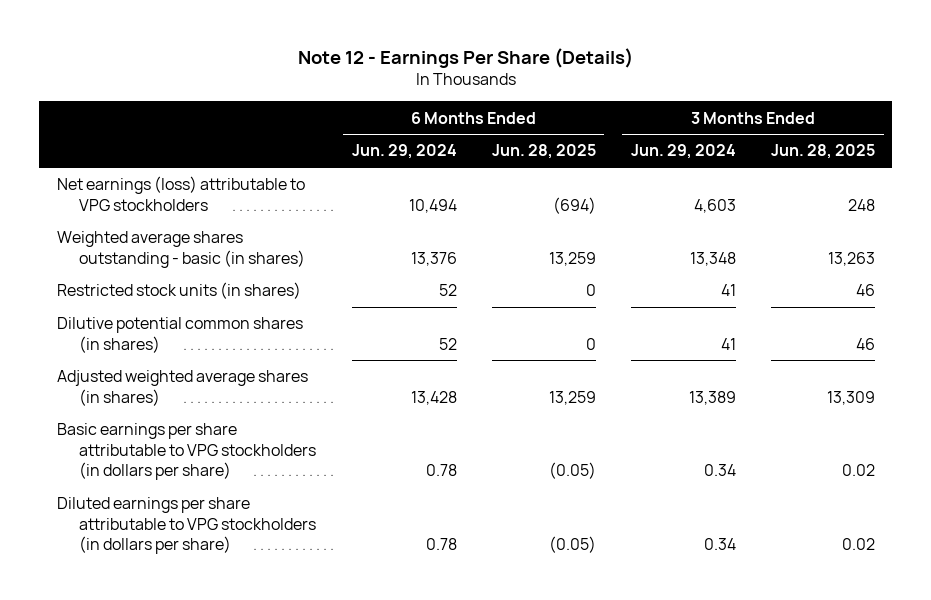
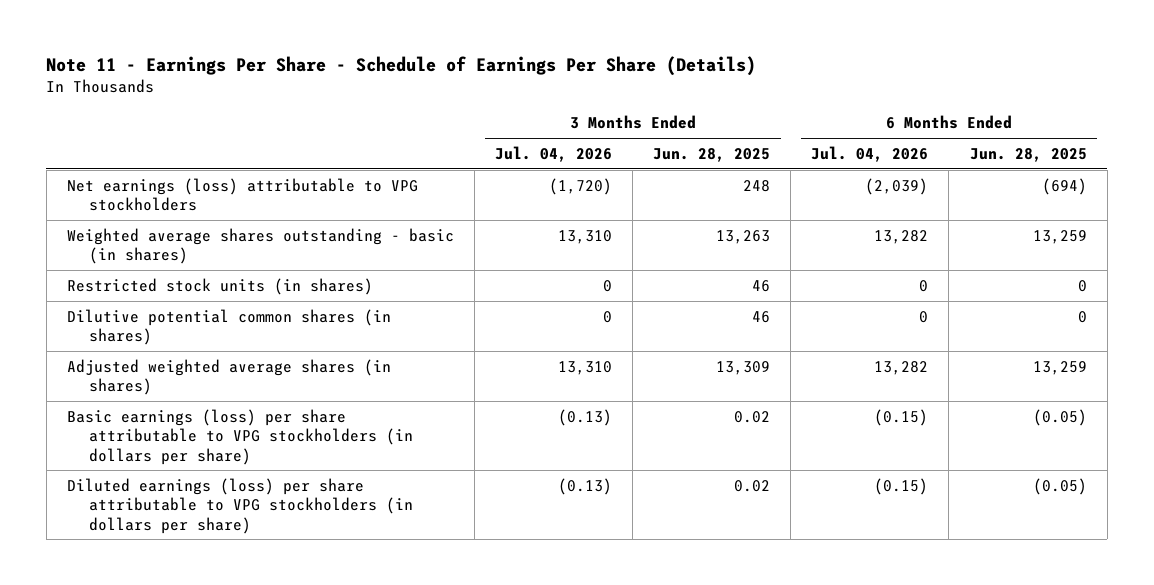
- Note 12 - Earnings Per Share (Details)
+ Note 11 - Earnings Per Share - Schedule of Earnings Per Share (Details)
- | 6 Months Ended Jun. 29, 2024 | 6 Months Ended Jun. 28, 2025 | 3 Months Ended Jun. 29, 2024 | 3 Months Ended Jun. 28, 2025
+ | 3 Months Ended Jul. 04, 2026 | 3 Months Ended Jun. 28, 2025 | 6 Months Ended Jul. 04, 2026 | 6 Months Ended Jun. 28, 2025
- Basic earnings per share attributable to VPG stockholders (in dollars per share) | 0.78 | (0.05) | 0.34 | 0.02
- Diluted earnings per share attributable to VPG stockholders (in dollars per share) | 0.78 | (0.05) | 0.34 | 0.02
+ Basic earnings (loss) per share attributable to VPG stockholders (in dollars per share) | (0.13) | 0.02 | (0.15) | (0.05)
+ Diluted earnings (loss) per share attributable to VPG stockholders (in dollars per share) | (0.13) | 0.02 | (0.15) | (0.05)

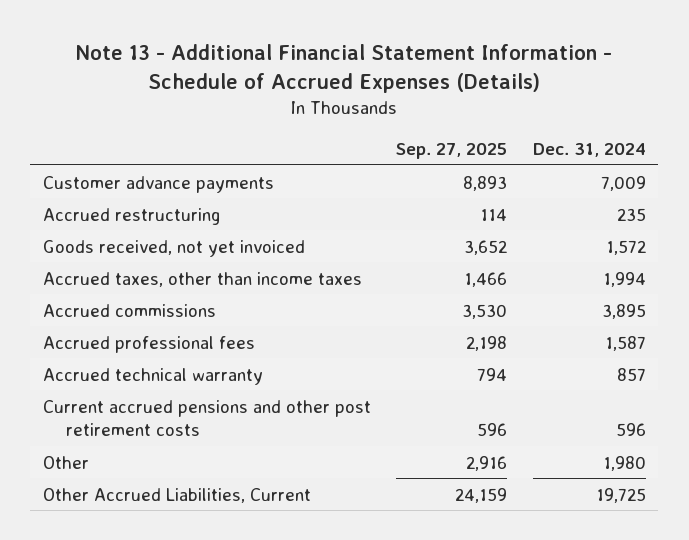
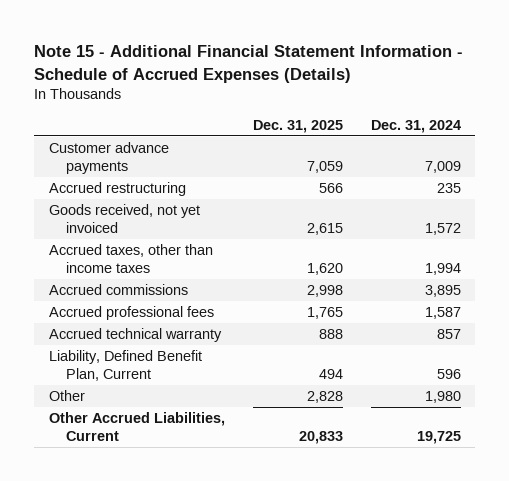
- Note 13 - Additional Financial Statement Information - Schedule of Accrued Expenses (Details)
+ Note 15 - Additional Financial Statement Information - Schedule of Accrued Expenses (Details)
- | Sep. 27, 2025 | Dec. 31, 2024
+ | Dec. 31, 2025 | Dec. 31, 2024
- Current accrued pensions and other post retirement costs | 596 | 596
+ Liability, Defined Benefit Plan, Current | 494 | 596

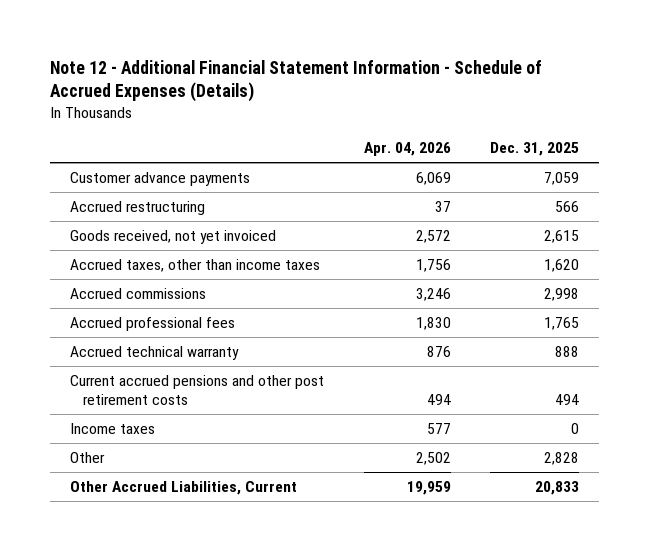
- Note 15 - Additional Financial Statement Information - Schedule of Accrued Expenses (Details)
+ Note 12 - Additional Financial Statement Information - Schedule of Accrued Expenses (Details)
- | Dec. 31, 2025 | Dec. 31, 2024
+ | Apr. 04, 2026 | Dec. 31, 2025
- Liability, Defined Benefit Plan, Current | 494 | 596
+ Current accrued pensions and other post retirement costs | 494 | 494
+ Income taxes | 577 | 0

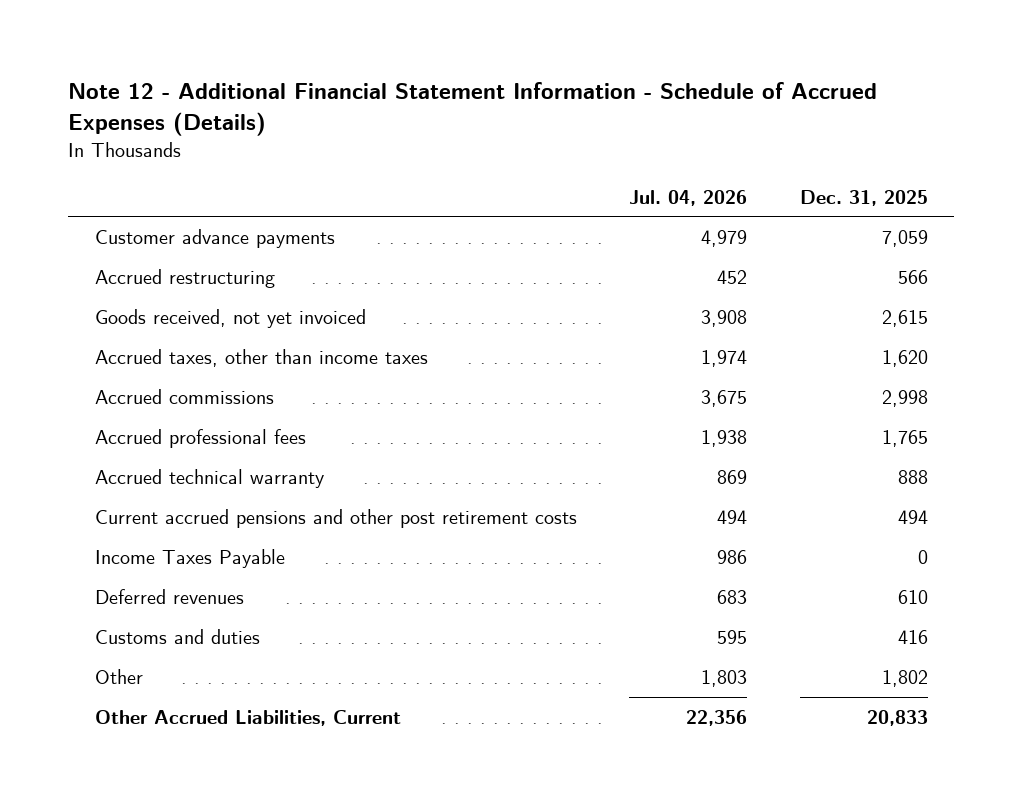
- | Apr. 04, 2026 | Dec. 31, 2025
+ | Jul. 04, 2026 | Dec. 31, 2025
- Income taxes | 577 | 0
- Other | 2,502 | 2,828
+ Income Taxes Payable | 986 | 0
+ Deferred revenues | 683 | 610
+ Customs and duties | 595 | 416
+ Other | 1,803 | 1,802

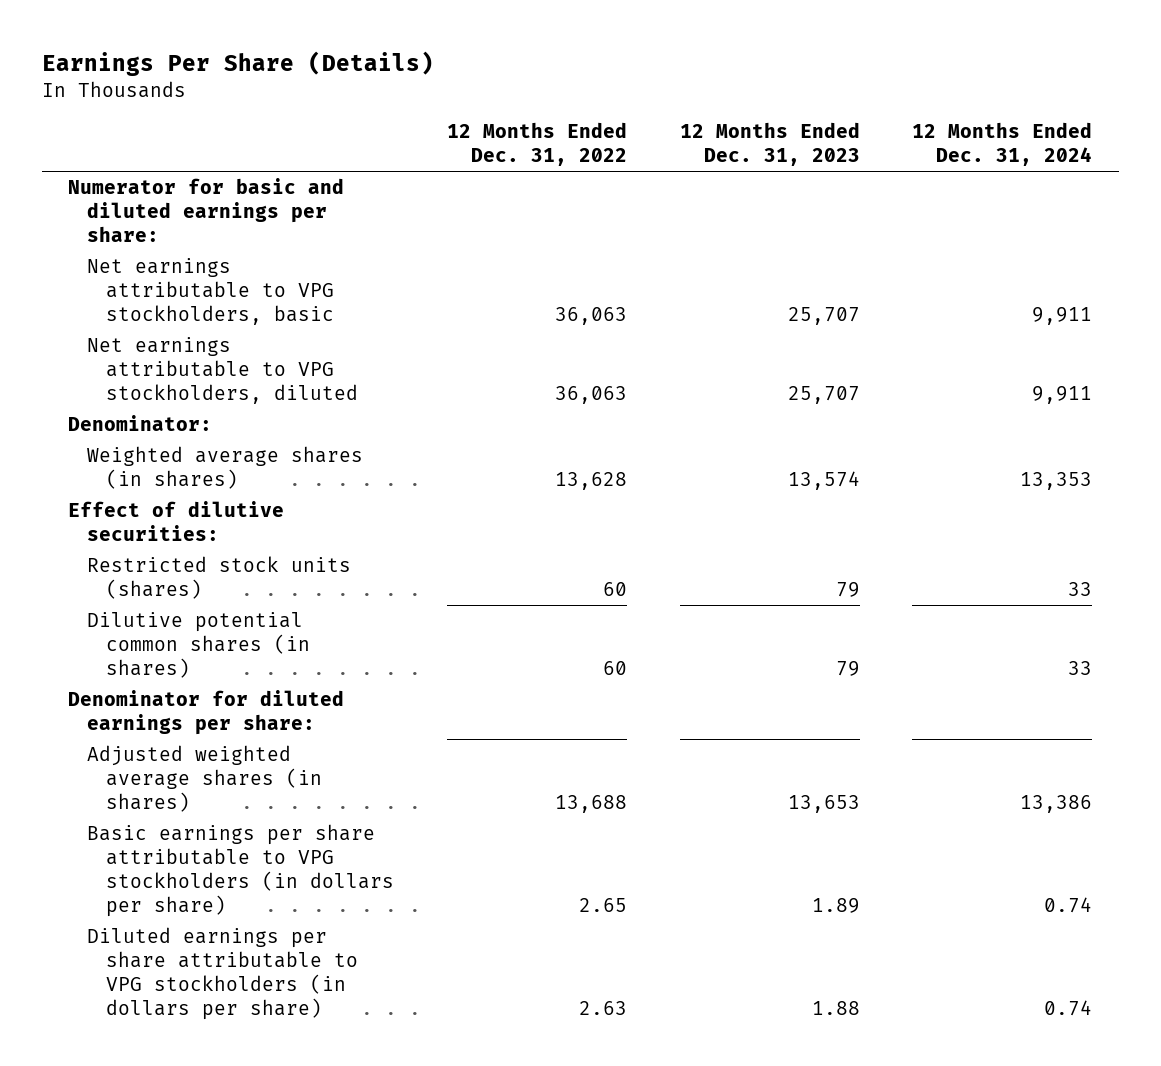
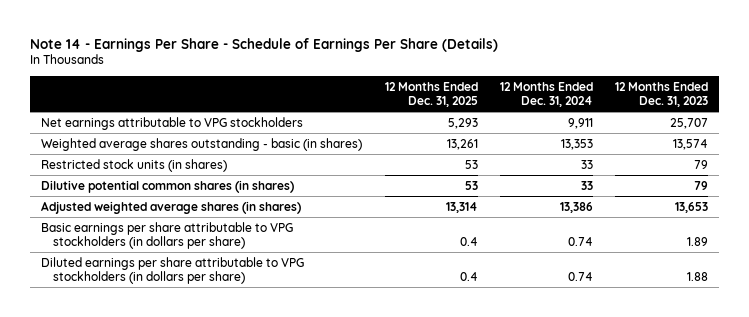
- Earnings Per Share (Details)
+ Note 14 - Earnings Per Share - Schedule of Earnings Per Share (Details)
- | 12 Months Ended Dec. 31, 2022 | 12 Months Ended Dec. 31, 2023 | 12 Months Ended Dec. 31, 2024
+ | 12 Months Ended Dec. 31, 2025 | 12 Months Ended Dec. 31, 2024 | 12 Months Ended Dec. 31, 2023
- Numerator for basic and diluted earnings per share:
- Net earnings attributable to VPG stockholders, basic | 36,063 | 25,707 | 9,911
- Net earnings attributable to VPG stockholders, diluted | 36,063 | 25,707 | 9,911
- Denominator:
- Weighted average shares (in shares) | 13,628 | 13,574 | 13,353
- Effect of dilutive securities:
- Restricted stock units (shares) | 60 | 79 | 33
+ Net earnings attributable to VPG stockholders | 5,293 | 9,911 | 25,707
+ Weighted average shares outstanding - basic (in shares) | 13,261 | 13,353 | 13,574
+ Restricted stock units (in shares) | 53 | 33 | 79
- Denominator for diluted earnings per share:

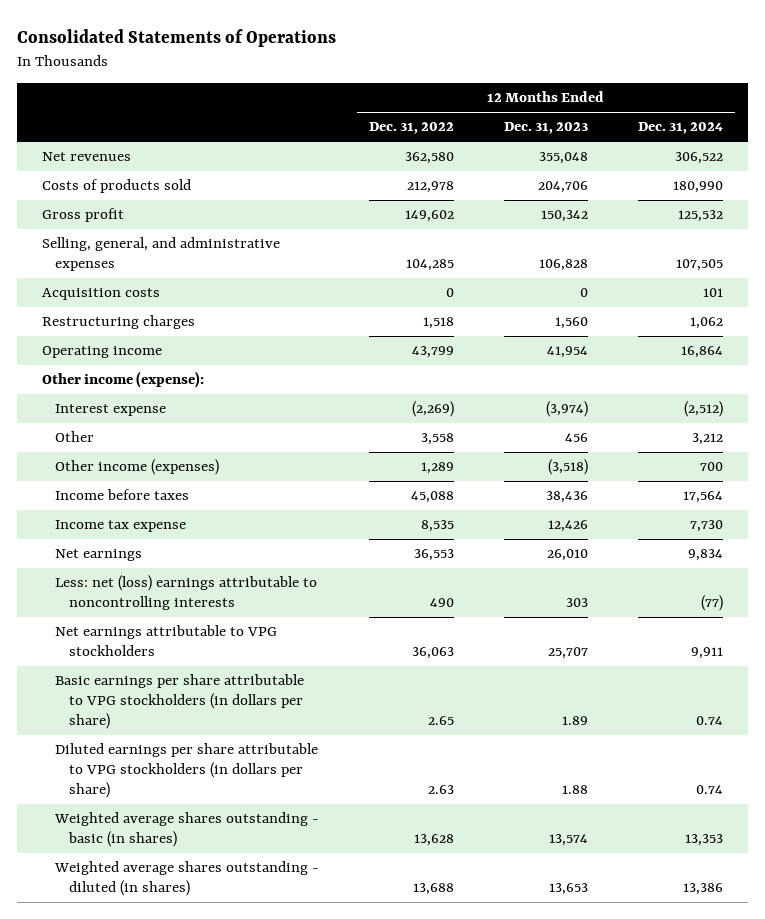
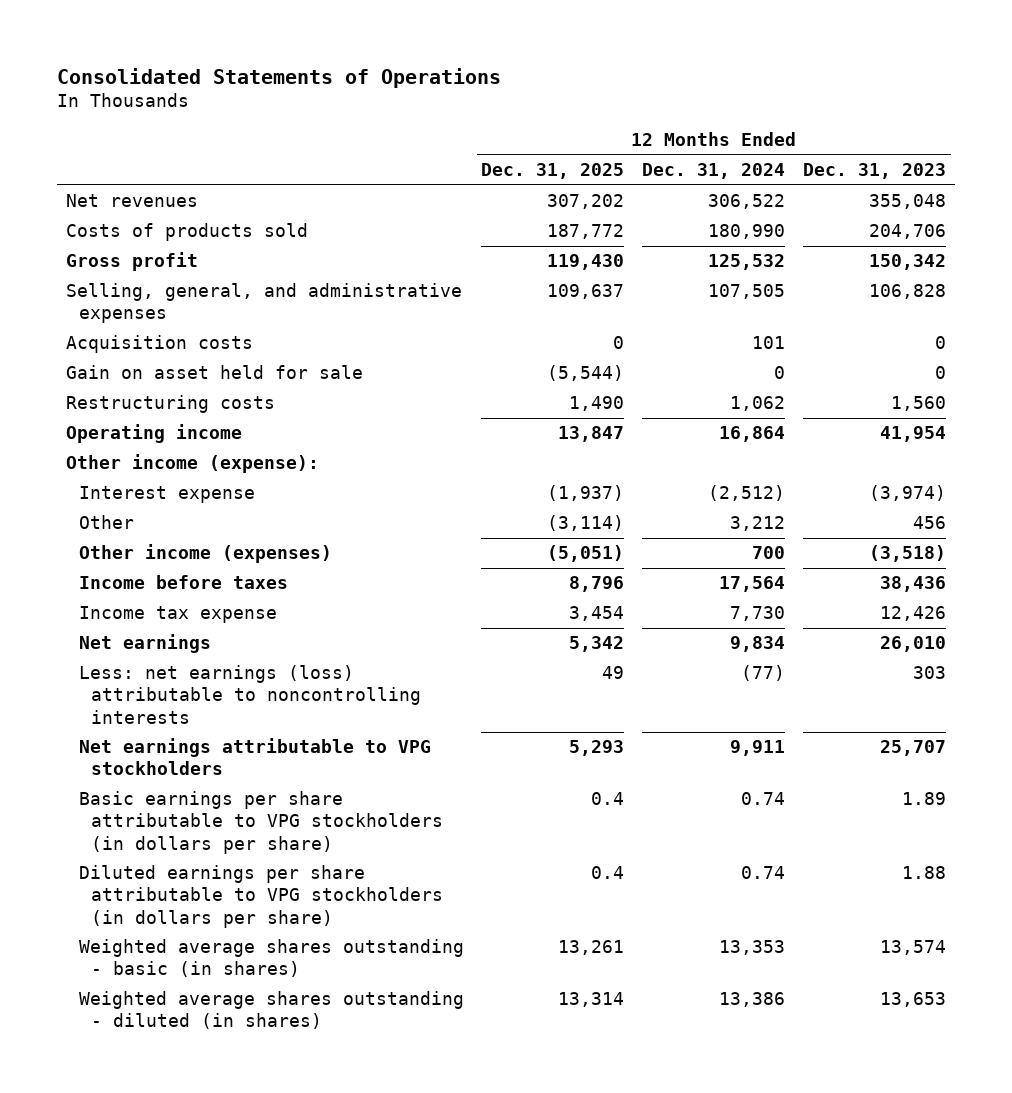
- | 12 Months Ended Dec. 31, 2022 | 12 Months Ended Dec. 31, 2023 | 12 Months Ended Dec. 31, 2024
+ | 12 Months Ended Dec. 31, 2025 | 12 Months Ended Dec. 31, 2024 | 12 Months Ended Dec. 31, 2023
- Restructuring charges | 1,518 | 1,560 | 1,062
+ Gain on asset held for sale | (5,544) | 0 | 0
+ Restructuring costs | 1,490 | 1,062 | 1,560
- Less: net (loss) earnings attributable to noncontrolling interests | 490 | 303 | (77)
+ Less: net earnings (loss) attributable to noncontrolling interests | 49 | (77) | 303

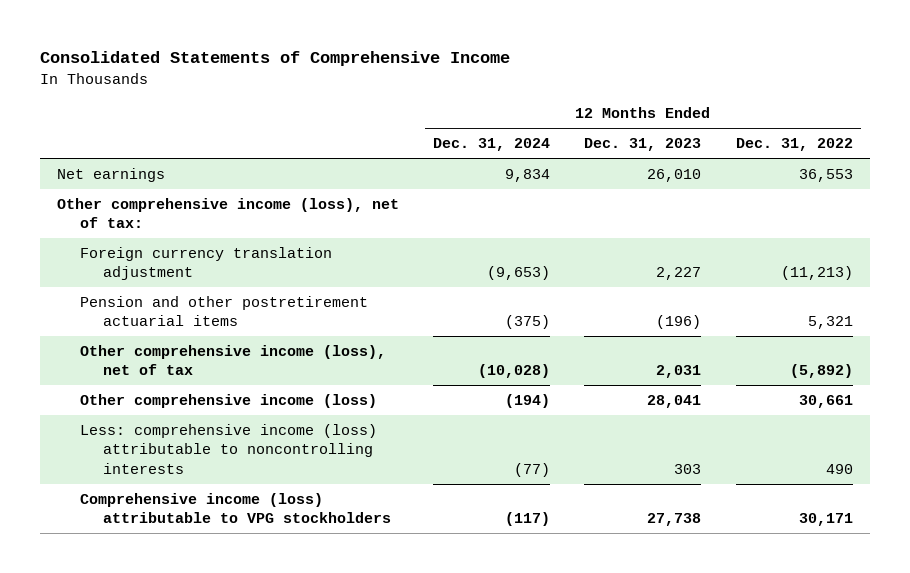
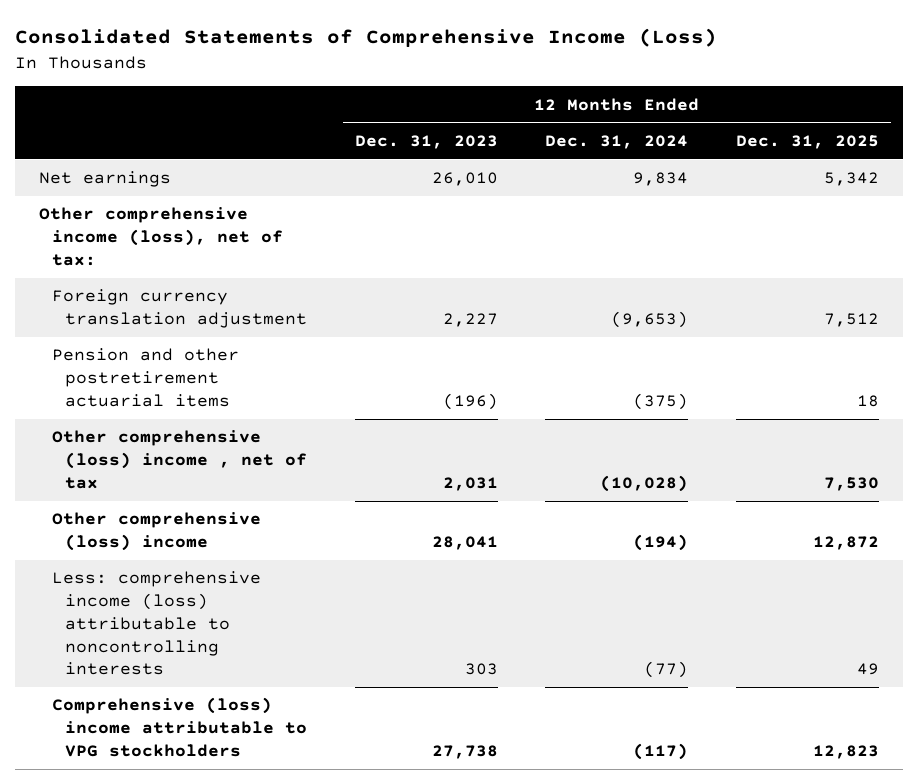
- Consolidated Statements of Comprehensive Income
+ Consolidated Statements of Comprehensive Income (Loss)
- | 12 Months Ended Dec. 31, 2024 | 12 Months Ended Dec. 31, 2023 | 12 Months Ended Dec. 31, 2022
+ | 12 Months Ended Dec. 31, 2023 | 12 Months Ended Dec. 31, 2024 | 12 Months Ended Dec. 31, 2025
- Other comprehensive income (loss), net of tax | (10,028) | 2,031 | (5,892)
- Other comprehensive income (loss) | (194) | 28,041 | 30,661
+ Other comprehensive (loss) income , net of tax | 2,031 | (10,028) | 7,530
+ Other comprehensive (loss) income | 28,041 | (194) | 12,872
- Comprehensive income (loss) attributable to VPG stockholders | (117) | 27,738 | 30,171
+ Comprehensive (loss) income attributable to VPG stockholders | 27,738 | (117) | 12,823

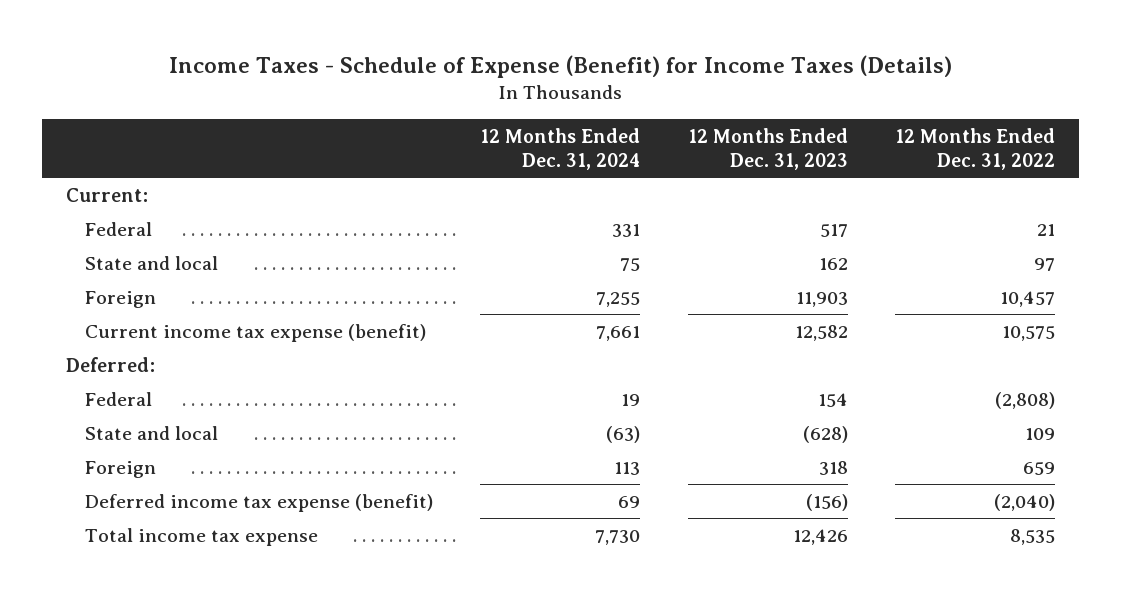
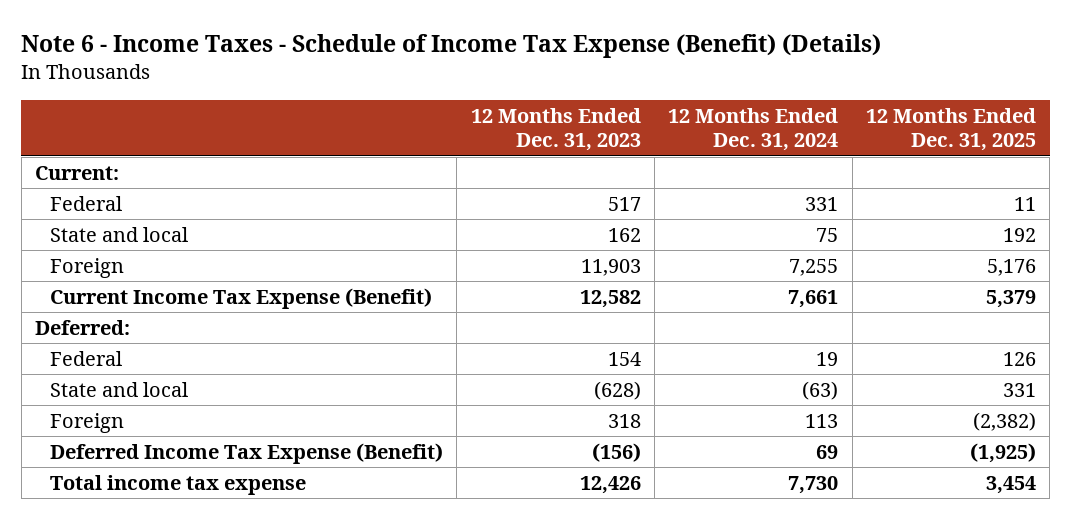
- Income Taxes - Schedule of Expense (Benefit) for Income Taxes (Details)
+ Note 6 - Income Taxes - Schedule of Income Tax Expense (Benefit) (Details)
- | 12 Months Ended Dec. 31, 2024 | 12 Months Ended Dec. 31, 2023 | 12 Months Ended Dec. 31, 2022
+ | 12 Months Ended Dec. 31, 2023 | 12 Months Ended Dec. 31, 2024 | 12 Months Ended Dec. 31, 2025
- Current income tax expense (benefit) | 7,661 | 12,582 | 10,575
+ Current Income Tax Expense (Benefit) | 12,582 | 7,661 | 5,379
- Deferred income tax expense (benefit) | 69 | (156) | (2,040)
+ Deferred Income Tax Expense (Benefit) | (156) | 69 | (1,925)

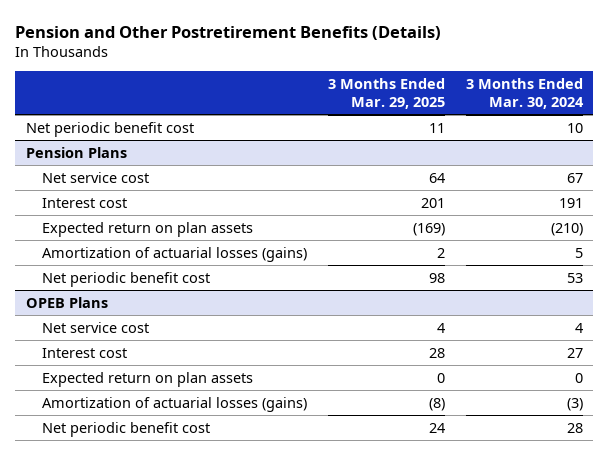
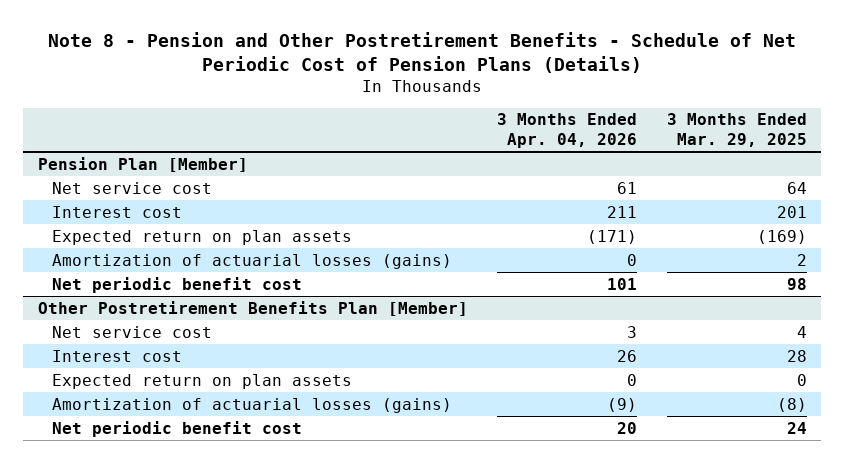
- Pension and Other Postretirement Benefits (Details)
+ Note 8 - Pension and Other Postretirement Benefits - Schedule of Net Periodic Cost of Pension Plans (Details)
- | 3 Months Ended Mar. 29, 2025 | 3 Months Ended Mar. 30, 2024
+ | 3 Months Ended Apr. 04, 2026 | 3 Months Ended Mar. 29, 2025
- Net periodic benefit cost | 11 | 10
- Pension Plans
+ Pension Plan [Member]
- OPEB Plans
+ Other Postretirement Benefits Plan [Member]

